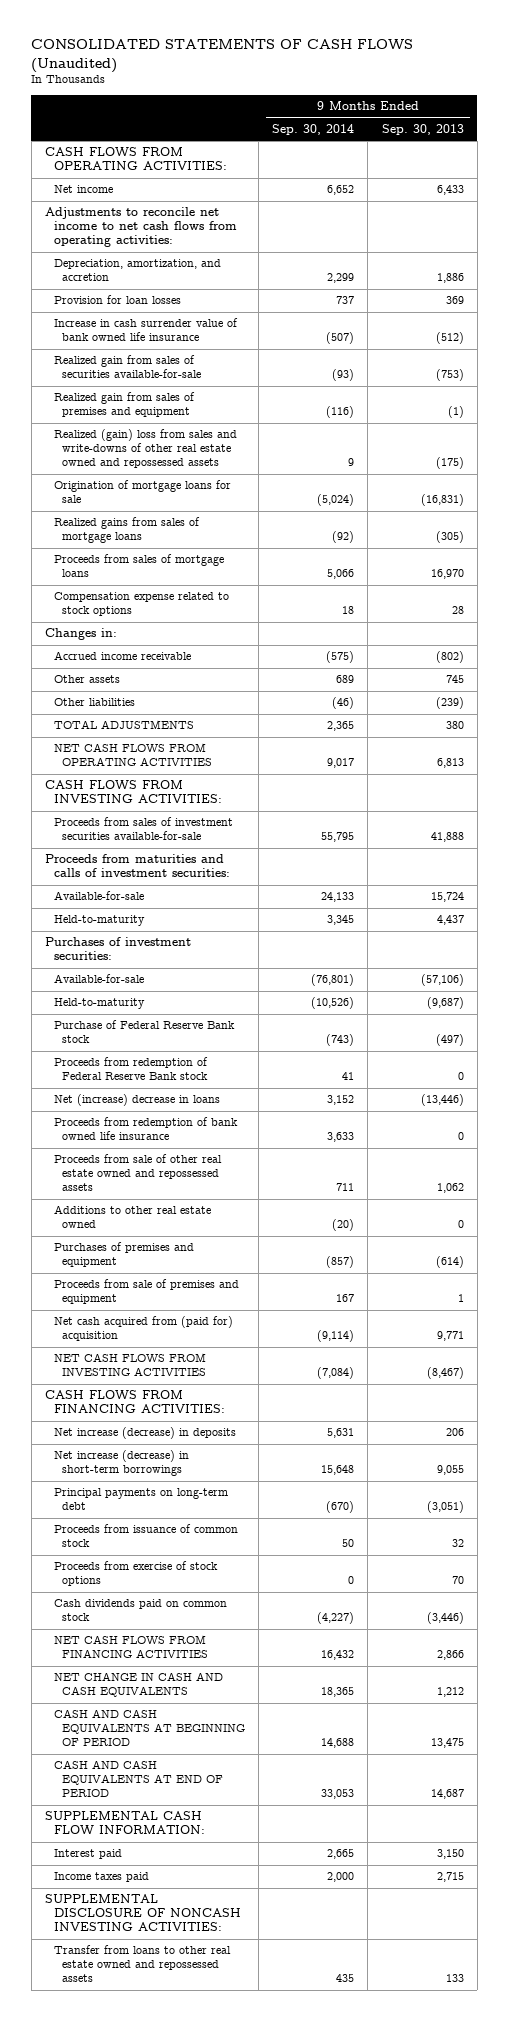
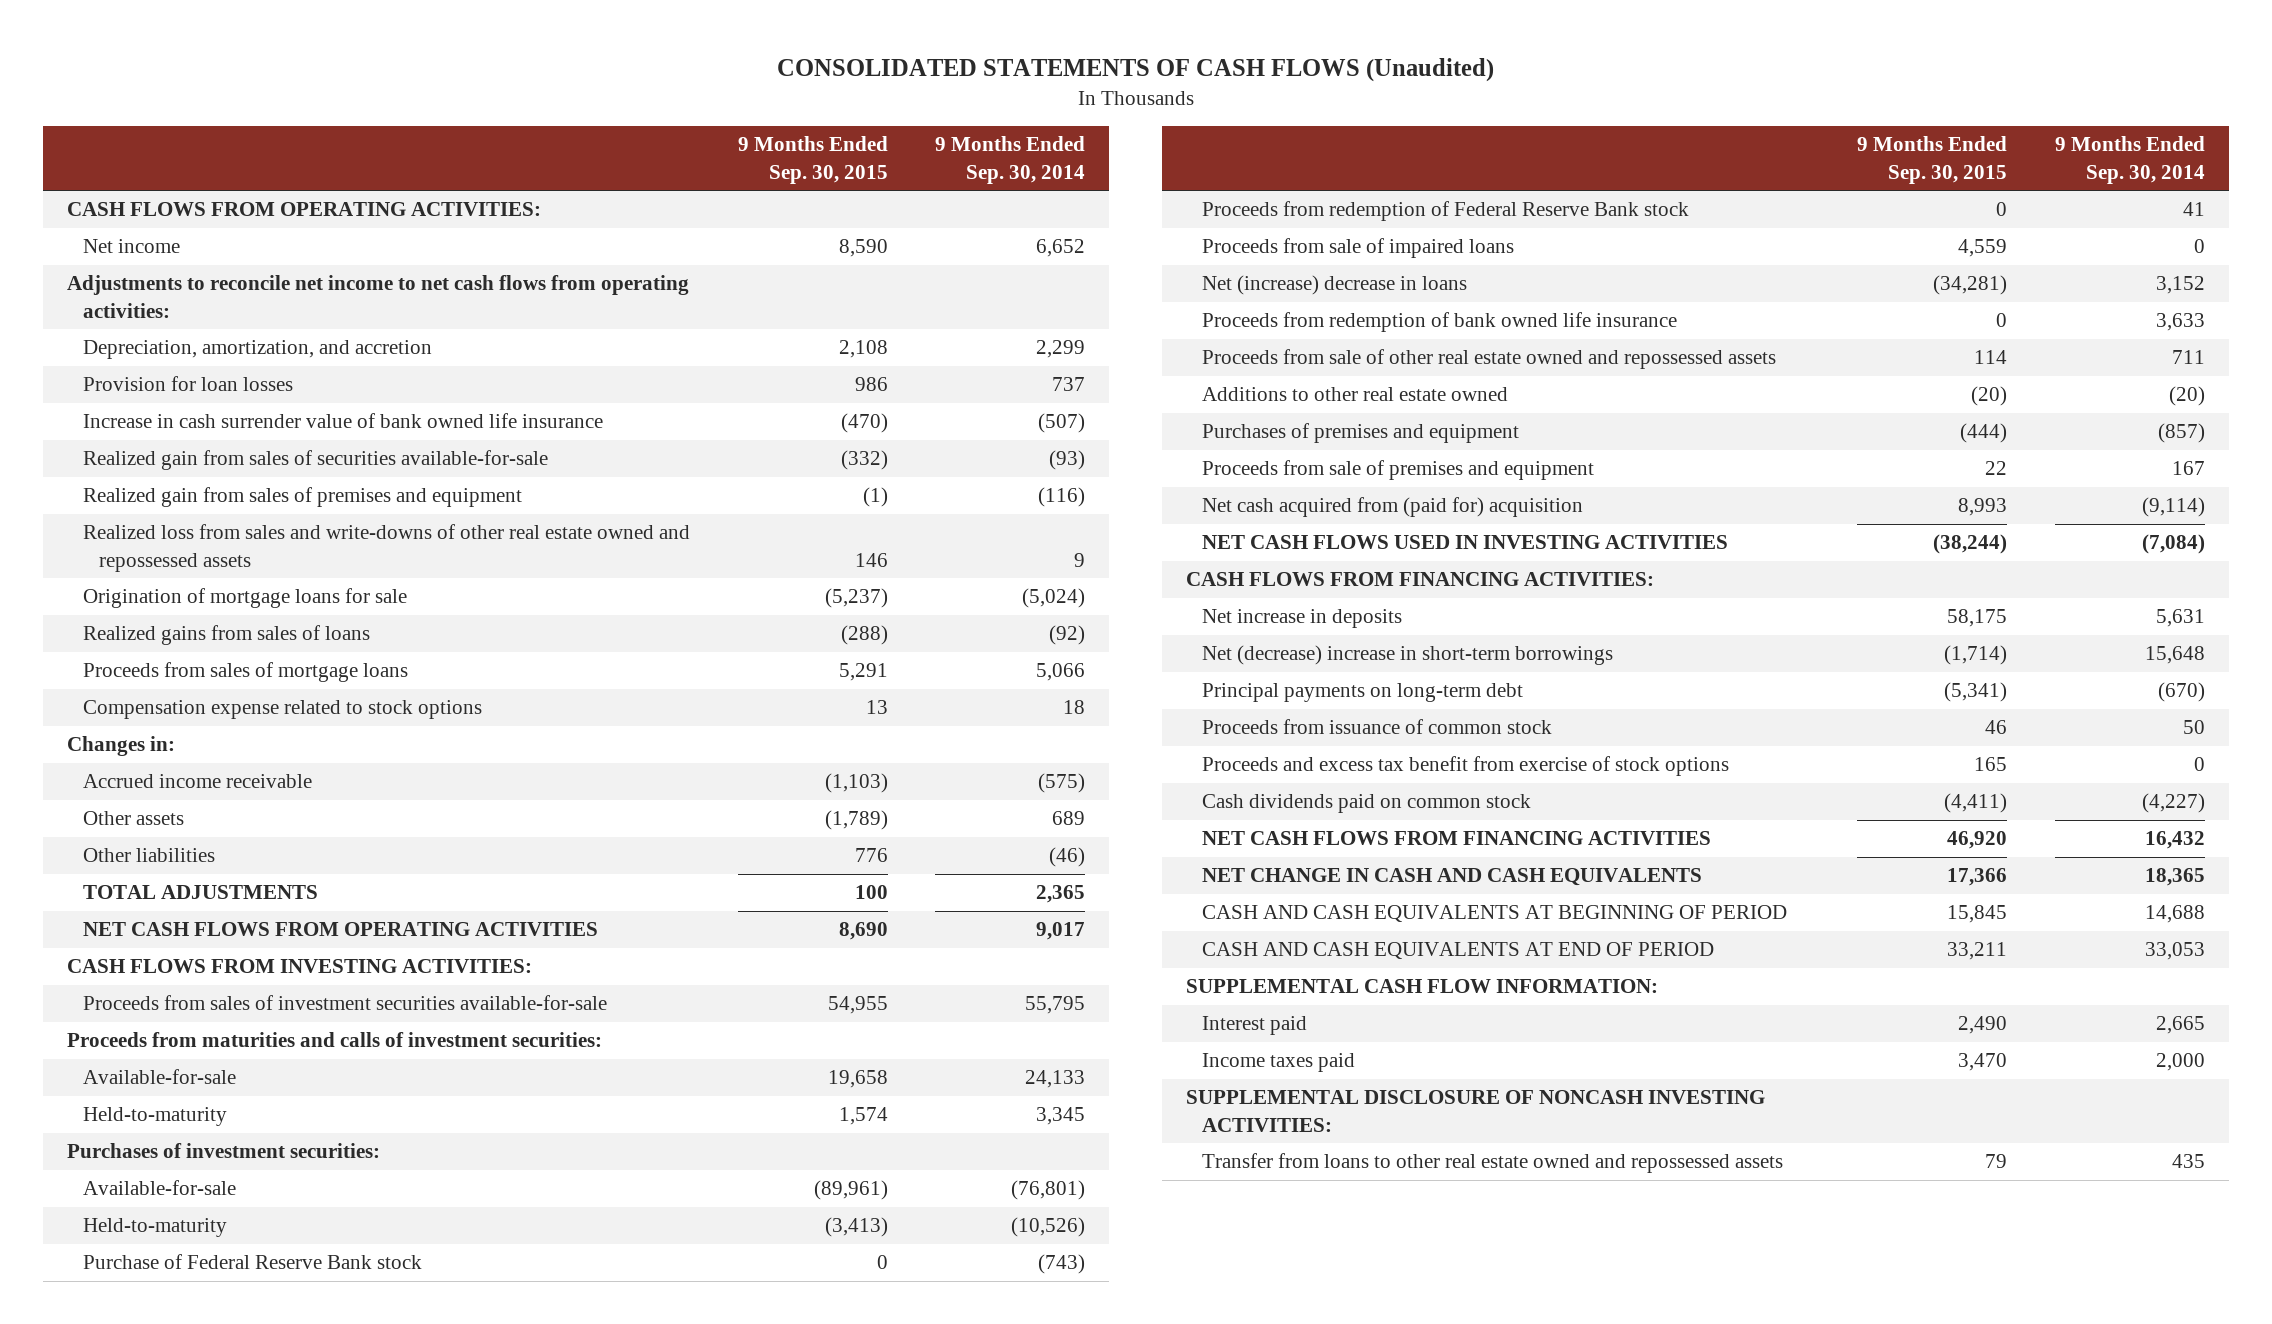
- | 9 Months Ended Sep. 30, 2014 | 9 Months Ended Sep. 30, 2013
+ | 9 Months Ended Sep. 30, 2015 | 9 Months Ended Sep. 30, 2014
- Realized (gain) loss from sales and write-downs of other real estate owned and repossessed assets | 9 | (175)
+ Realized loss from sales and write-downs of other real estate owned and repossessed assets | 146 | 9
- Realized gains from sales of mortgage loans | (92) | (305)
+ Realized gains from sales of loans | (288) | (92)
+ Proceeds from sale of impaired loans | 4,559 | 0
- NET CASH FLOWS FROM INVESTING ACTIVITIES | (7,084) | (8,467)
+ NET CASH FLOWS USED IN INVESTING ACTIVITIES | (38,244) | (7,084)
- Net increase (decrease) in deposits | 5,631 | 206
- Net increase (decrease) in short-term borrowings | 15,648 | 9,055
+ Net increase in deposits | 58,175 | 5,631
+ Net (decrease) increase in short-term borrowings | (1,714) | 15,648
- Proceeds from exercise of stock options | 0 | 70
+ Proceeds and excess tax benefit from exercise of stock options | 165 | 0

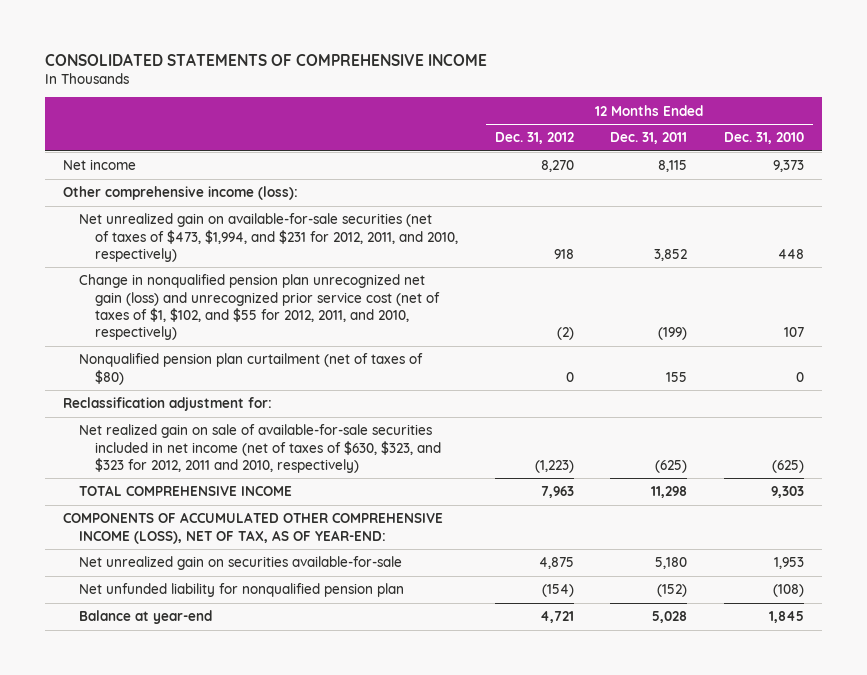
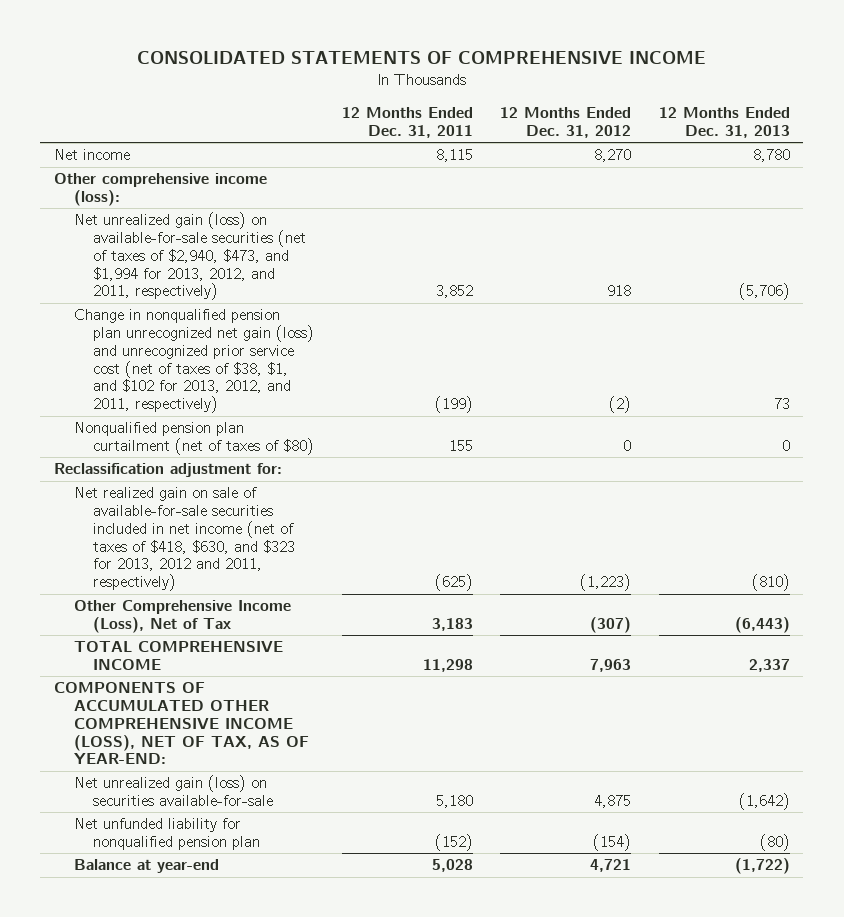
- | 12 Months Ended Dec. 31, 2012 | 12 Months Ended Dec. 31, 2011 | 12 Months Ended Dec. 31, 2010
+ | 12 Months Ended Dec. 31, 2011 | 12 Months Ended Dec. 31, 2012 | 12 Months Ended Dec. 31, 2013
- Net unrealized gain on available-for-sale securities (net of taxes of $473, $1,994, and $231 for 2012, 2011, and 2010, respectively) | 918 | 3,852 | 448
- Change in nonqualified pension plan unrecognized net gain (loss) and unrecognized prior service cost (net of taxes of $1, $102, and $55 for 2012, 2011, and 2010, respectively) | (2) | (199) | 107
+ Net unrealized gain (loss) on available-for-sale securities (net of taxes of $2,940, $473, and $1,994 for 2013, 2012, and 2011, respectively) | 3,852 | 918 | (5,706)
+ Change in nonqualified pension plan unrecognized net gain (loss) and unrecognized prior service cost (net of taxes of $38, $1, and $102 for 2013, 2012, and 2011, respectively) | (199) | (2) | 73
- Net realized gain on sale of available-for-sale securities included in net income (net of taxes of $630, $323, and $323 for 2012, 2011 and 2010, respectively) | (1,223) | (625) | (625)
+ Net realized gain on sale of available-for-sale securities included in net income (net of taxes of $418, $630, and $323 for 2013, 2012 and 2011, respectively) | (625) | (1,223) | (810)
+ Other Comprehensive Income (Loss), Net of Tax | 3,183 | (307) | (6,443)
- Net unrealized gain on securities available-for-sale | 4,875 | 5,180 | 1,953
+ Net unrealized gain (loss) on securities available-for-sale | 5,180 | 4,875 | (1,642)

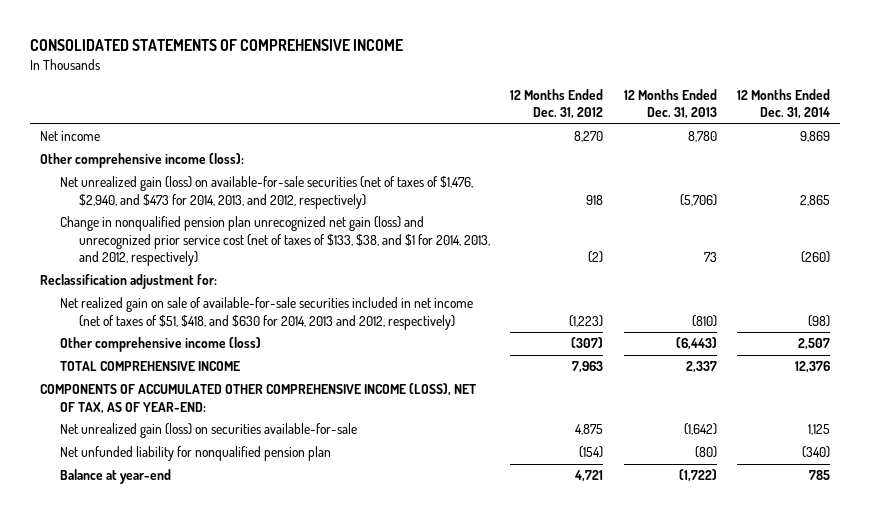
- | 12 Months Ended Dec. 31, 2011 | 12 Months Ended Dec. 31, 2012 | 12 Months Ended Dec. 31, 2013
+ | 12 Months Ended Dec. 31, 2012 | 12 Months Ended Dec. 31, 2013 | 12 Months Ended Dec. 31, 2014
- Net unrealized gain (loss) on available-for-sale securities (net of taxes of $2,940, $473, and $1,994 for 2013, 2012, and 2011, respectively) | 3,852 | 918 | (5,706)
- Change in nonqualified pension plan unrecognized net gain (loss) and unrecognized prior service cost (net of taxes of $38, $1, and $102 for 2013, 2012, and 2011, respectively) | (199) | (2) | 73
- Nonqualified pension plan curtailment (net of taxes of $80) | 155 | 0 | 0
+ Net unrealized gain (loss) on available-for-sale securities (net of taxes of $1,476, $2,940, and $473 for 2014, 2013, and 2012, respectively) | 918 | (5,706) | 2,865
+ Change in nonqualified pension plan unrecognized net gain (loss) and unrecognized prior service cost (net of taxes of $133, $38, and $1 for 2014, 2013, and 2012, respectively) | (2) | 73 | (260)
- Net realized gain on sale of available-for-sale securities included in net income (net of taxes of $418, $630, and $323 for 2013, 2012 and 2011, respectively) | (625) | (1,223) | (810)
- Other Comprehensive Income (Loss), Net of Tax | 3,183 | (307) | (6,443)
+ Net realized gain on sale of available-for-sale securities included in net income (net of taxes of $51, $418, and $630 for 2014, 2013 and 2012, respectively) | (1,223) | (810) | (98)
+ Other comprehensive income (loss) | (307) | (6,443) | 2,507

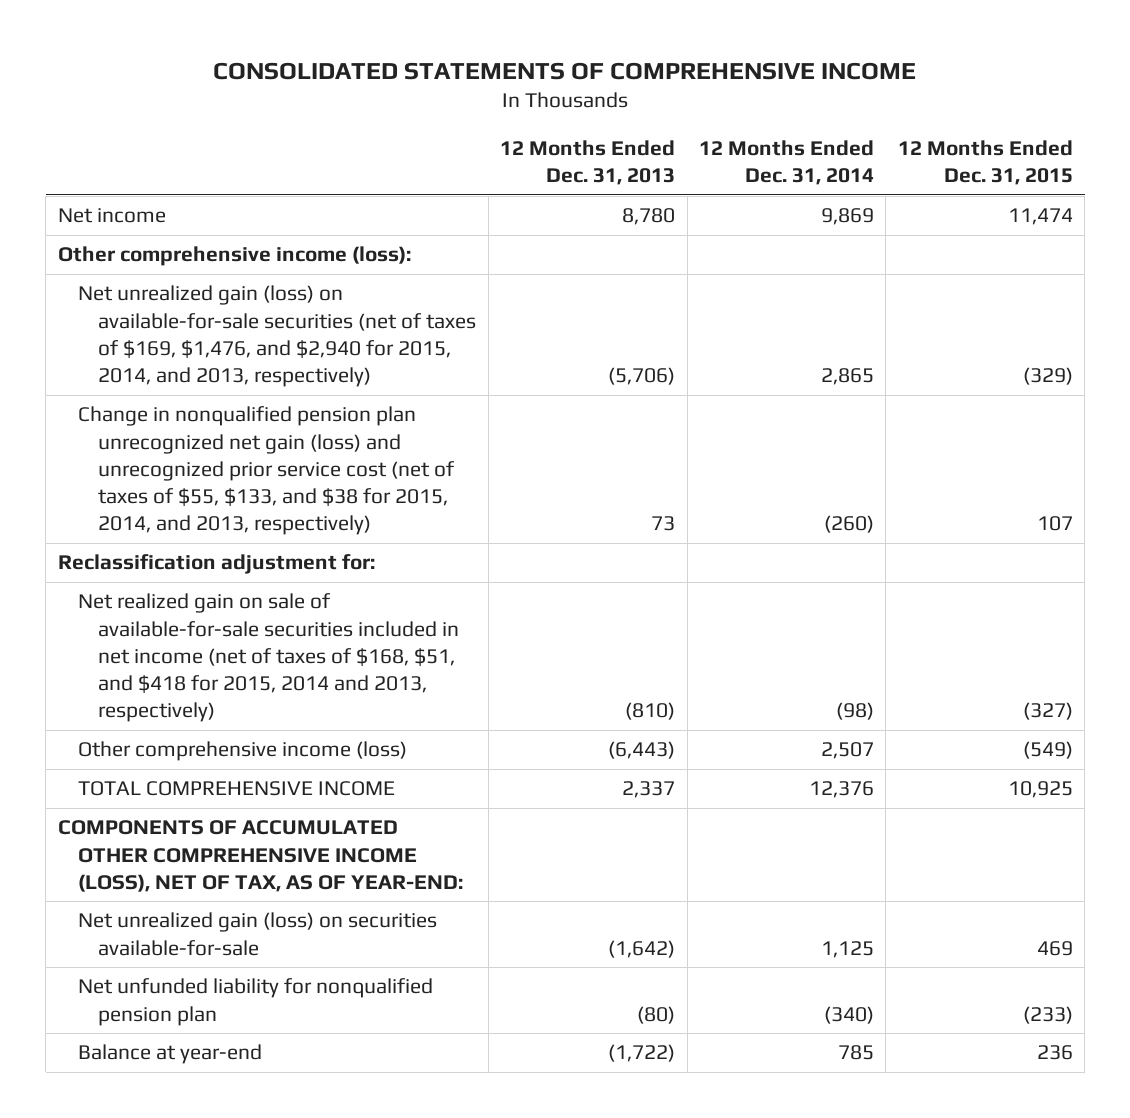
- | 12 Months Ended Dec. 31, 2012 | 12 Months Ended Dec. 31, 2013 | 12 Months Ended Dec. 31, 2014
+ | 12 Months Ended Dec. 31, 2013 | 12 Months Ended Dec. 31, 2014 | 12 Months Ended Dec. 31, 2015
- Net unrealized gain (loss) on available-for-sale securities (net of taxes of $1,476, $2,940, and $473 for 2014, 2013, and 2012, respectively) | 918 | (5,706) | 2,865
- Change in nonqualified pension plan unrecognized net gain (loss) and unrecognized prior service cost (net of taxes of $133, $38, and $1 for 2014, 2013, and 2012, respectively) | (2) | 73 | (260)
+ Net unrealized gain (loss) on available-for-sale securities (net of taxes of $169, $1,476, and $2,940 for 2015, 2014, and 2013, respectively) | (5,706) | 2,865 | (329)
+ Change in nonqualified pension plan unrecognized net gain (loss) and unrecognized prior service cost (net of taxes of $55, $133, and $38 for 2015, 2014, and 2013, respectively) | 73 | (260) | 107
- Net realized gain on sale of available-for-sale securities included in net income (net of taxes of $51, $418, and $630 for 2014, 2013 and 2012, respectively) | (1,223) | (810) | (98)
+ Net realized gain on sale of available-for-sale securities included in net income (net of taxes of $168, $51, and $418 for 2015, 2014 and 2013, respectively) | (810) | (98) | (327)

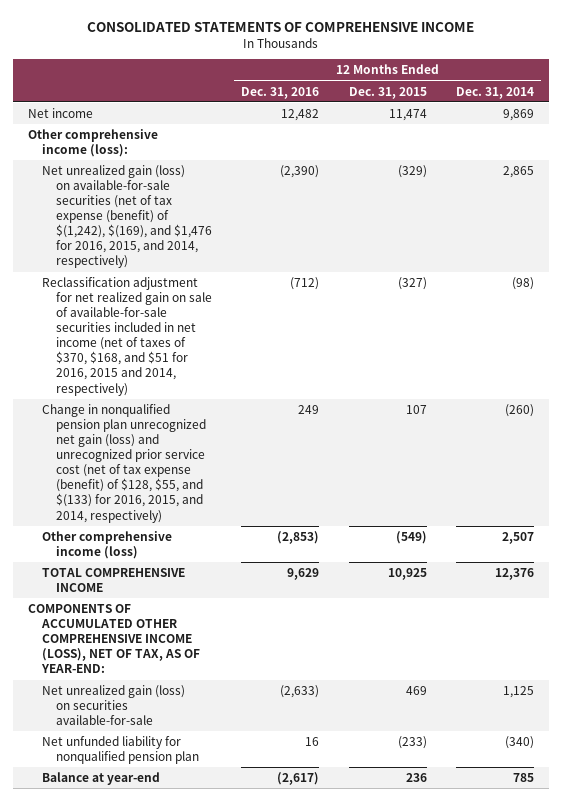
- | 12 Months Ended Dec. 31, 2013 | 12 Months Ended Dec. 31, 2014 | 12 Months Ended Dec. 31, 2015
+ | 12 Months Ended Dec. 31, 2016 | 12 Months Ended Dec. 31, 2015 | 12 Months Ended Dec. 31, 2014
- Net unrealized gain (loss) on available-for-sale securities (net of taxes of $169, $1,476, and $2,940 for 2015, 2014, and 2013, respectively) | (5,706) | 2,865 | (329)
- Change in nonqualified pension plan unrecognized net gain (loss) and unrecognized prior service cost (net of taxes of $55, $133, and $38 for 2015, 2014, and 2013, respectively) | 73 | (260) | 107
- Reclassification adjustment for:
- Net realized gain on sale of available-for-sale securities included in net income (net of taxes of $168, $51, and $418 for 2015, 2014 and 2013, respectively) | (810) | (98) | (327)
+ Net unrealized gain (loss) on available-for-sale securities (net of tax expense (benefit) of $(1,242), $(169), and $1,476 for 2016, 2015, and 2014, respectively) | (2,390) | (329) | 2,865
+ Reclassification adjustment for net realized gain on sale of available-for-sale securities included in net income (net of taxes of $370, $168, and $51 for 2016, 2015 and 2014, respectively) | (712) | (327) | (98)
+ Change in nonqualified pension plan unrecognized net gain (loss) and unrecognized prior service cost (net of tax expense (benefit) of $128, $55, and $(133) for 2016, 2015, and 2014, respectively) | 249 | 107 | (260)

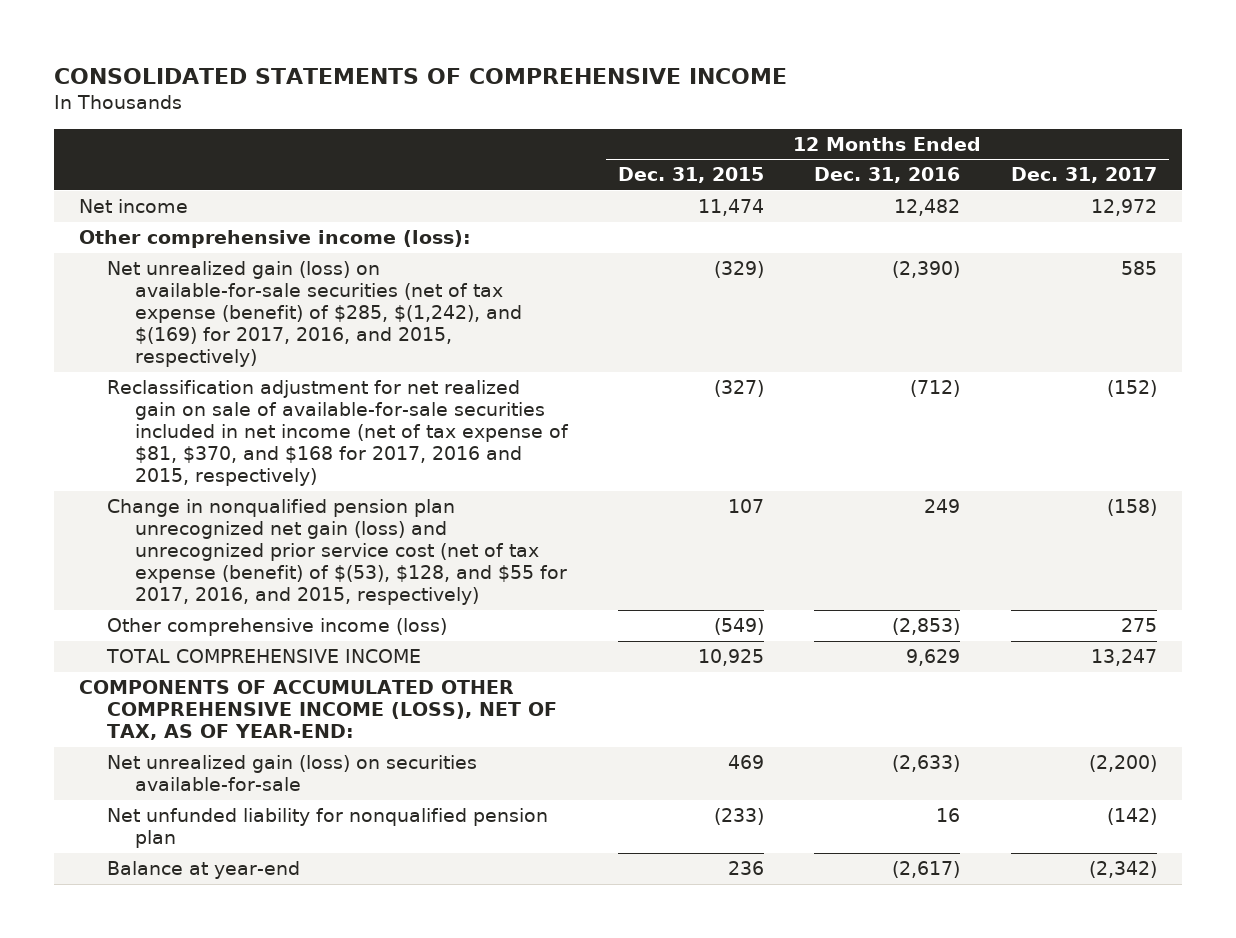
- | 12 Months Ended Dec. 31, 2016 | 12 Months Ended Dec. 31, 2015 | 12 Months Ended Dec. 31, 2014
+ | 12 Months Ended Dec. 31, 2015 | 12 Months Ended Dec. 31, 2016 | 12 Months Ended Dec. 31, 2017
- Net unrealized gain (loss) on available-for-sale securities (net of tax expense (benefit) of $(1,242), $(169), and $1,476 for 2016, 2015, and 2014, respectively) | (2,390) | (329) | 2,865
- Reclassification adjustment for net realized gain on sale of available-for-sale securities included in net income (net of taxes of $370, $168, and $51 for 2016, 2015 and 2014, respectively) | (712) | (327) | (98)
- Change in nonqualified pension plan unrecognized net gain (loss) and unrecognized prior service cost (net of tax expense (benefit) of $128, $55, and $(133) for 2016, 2015, and 2014, respectively) | 249 | 107 | (260)
+ Net unrealized gain (loss) on available-for-sale securities (net of tax expense (benefit) of $285, $(1,242), and $(169) for 2017, 2016, and 2015, respectively) | (329) | (2,390) | 585
+ Reclassification adjustment for net realized gain on sale of available-for-sale securities included in net income (net of tax expense of $81, $370, and $168 for 2017, 2016 and 2015, respectively) | (327) | (712) | (152)
+ Change in nonqualified pension plan unrecognized net gain (loss) and unrecognized prior service cost (net of tax expense (benefit) of $(53), $128, and $55 for 2017, 2016, and 2015, respectively) | 107 | 249 | (158)

